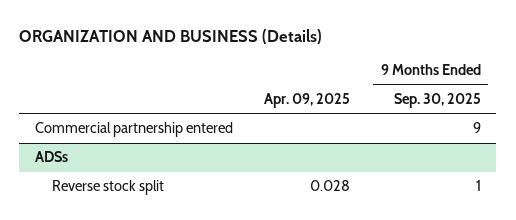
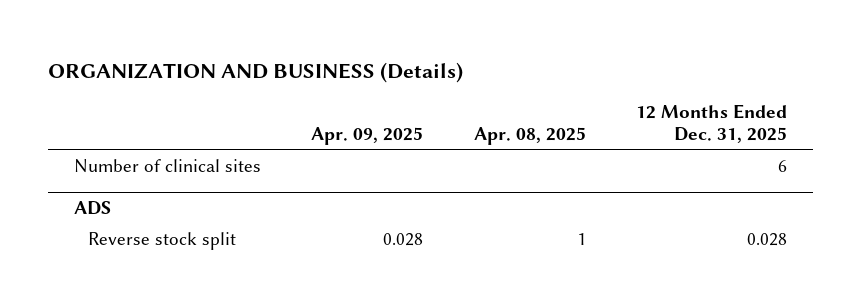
- | Apr. 09, 2025 | 9 Months Ended Sep. 30, 2025
+ | Apr. 09, 2025 | Apr. 08, 2025 | 12 Months Ended Dec. 31, 2025
- Commercial partnership entered | | 9
- ADSs
+ Number of clinical sites | | | 6
+ ADS

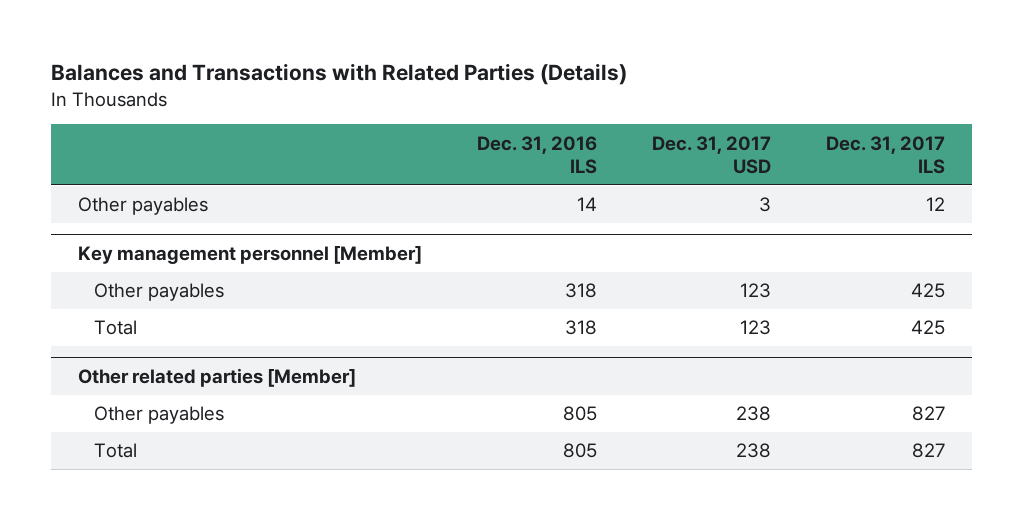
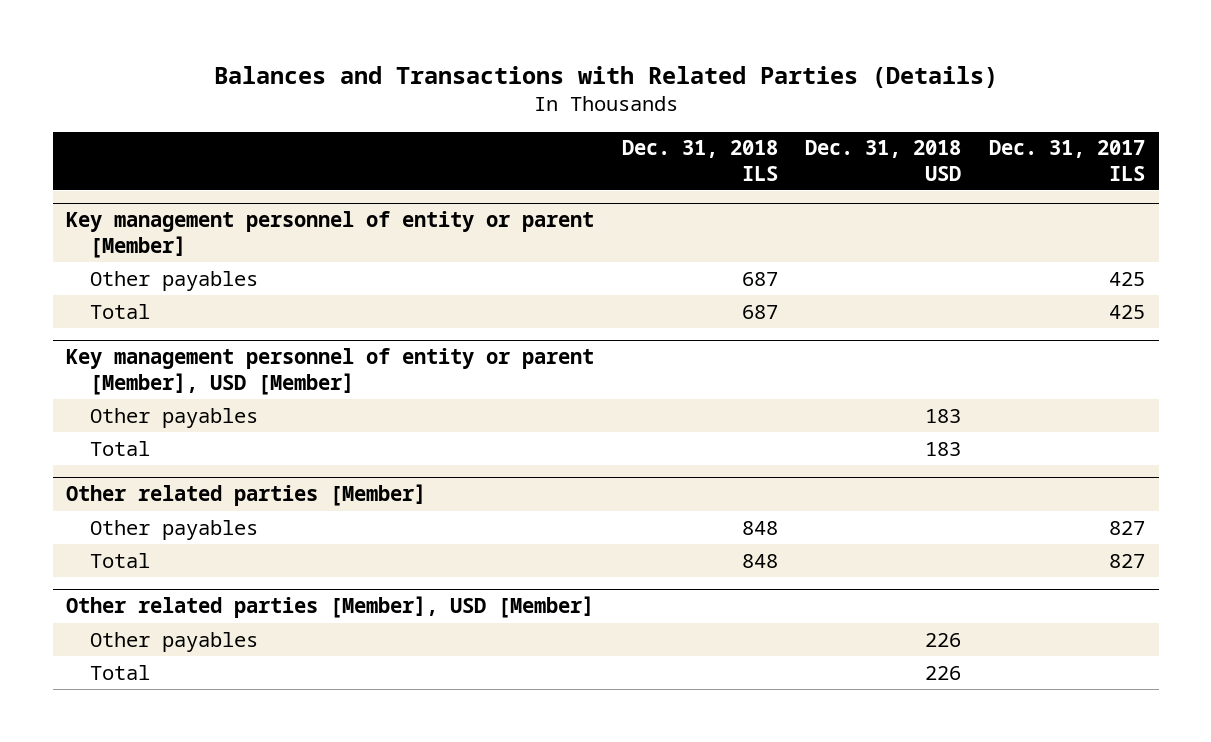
- | Dec. 31, 2016 ILS | Dec. 31, 2017 USD | Dec. 31, 2017 ILS
+ | Dec. 31, 2018 ILS | Dec. 31, 2018 USD | Dec. 31, 2017 ILS
- Other payables | 14 | 3 | 12
- Key management personnel [Member]
+ Key management personnel of entity or parent [Member]
+ Key management personnel of entity or parent [Member], USD [Member]
+ Other payables | | 183 |
+ Total | | 183 |
+ Other related parties [Member], USD [Member]
+ Other payables | | 226 |
+ Total | | 226 |

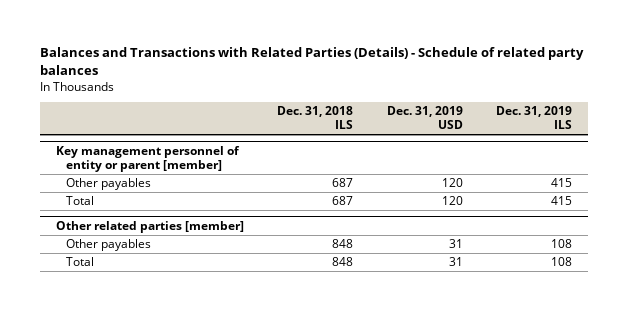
- Balances and Transactions with Related Parties (Details)
+ Balances and Transactions with Related Parties (Details) - Schedule of related party balances
- | Dec. 31, 2018 ILS | Dec. 31, 2018 USD | Dec. 31, 2017 ILS
+ | Dec. 31, 2018 ILS | Dec. 31, 2019 USD | Dec. 31, 2019 ILS
- Key management personnel of entity or parent [Member]
+ Key management personnel of entity or parent [member]
- Key management personnel of entity or parent [Member], USD [Member]
- Other payables | | 183 |
- Total | | 183 |
- Other related parties [Member]
+ Other related parties [member]
- Other related parties [Member], USD [Member]
- Other payables | | 226 |
- Total | | 226 |

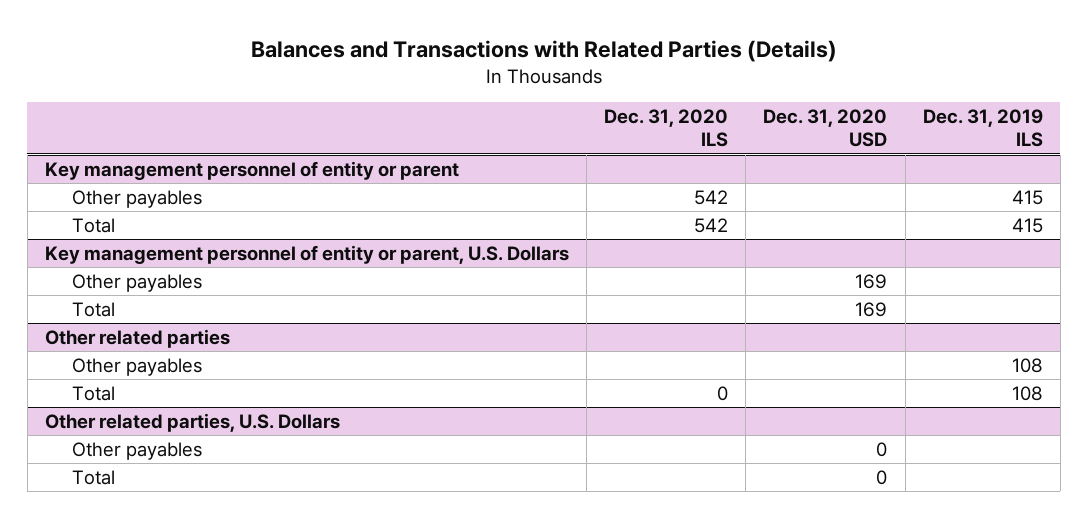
- Balances and Transactions with Related Parties (Details) - Schedule of related party balances
+ Balances and Transactions with Related Parties (Details)
- | Dec. 31, 2018 ILS | Dec. 31, 2019 USD | Dec. 31, 2019 ILS
+ | Dec. 31, 2020 ILS | Dec. 31, 2020 USD | Dec. 31, 2019 ILS
- Key management personnel of entity or parent [member]
+ Key management personnel of entity or parent
- Other related parties [member]
+ Key management personnel of entity or parent, U.S. Dollars
+ Other payables | | 169 |
+ Total | | 169 |
+ Other related parties
+ Other related parties, U.S. Dollars
+ Other payables | | 0 |
+ Total | | 0 |

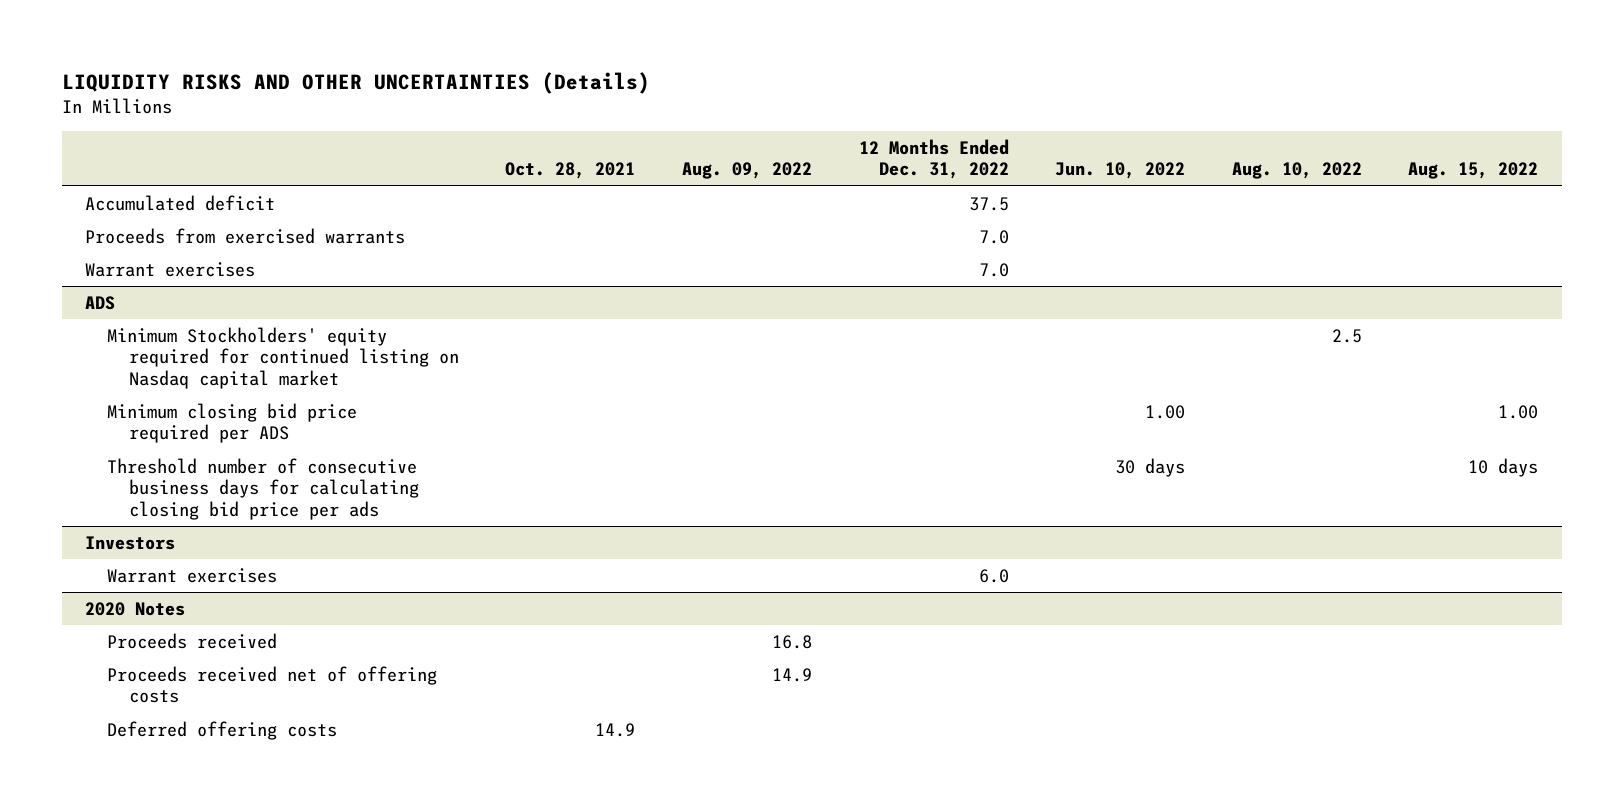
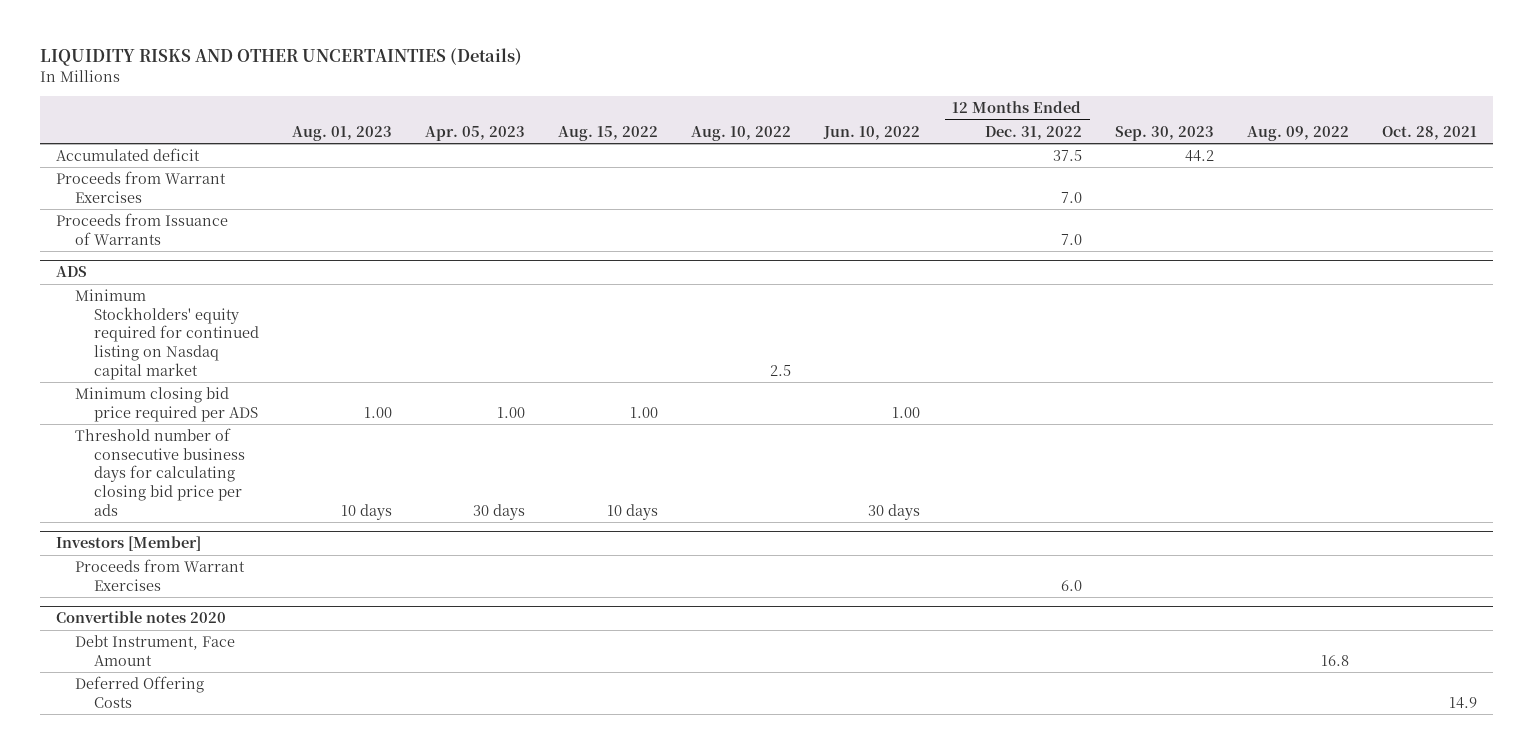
- | Oct. 28, 2021 | Aug. 09, 2022 | 12 Months Ended Dec. 31, 2022 | Jun. 10, 2022 | Aug. 10, 2022 | Aug. 15, 2022
+ | Aug. 01, 2023 | Apr. 05, 2023 | Aug. 15, 2022 | Aug. 10, 2022 | Jun. 10, 2022 | 12 Months Ended Dec. 31, 2022 | Sep. 30, 2023 | Aug. 09, 2022 | Oct. 28, 2021
- Proceeds from exercised warrants | | | 7.0 | | |
- Warrant exercises | | | 7.0 | | |
+ Proceeds from Warrant Exercises | | | | | | 7.0 | | |
+ Proceeds from Issuance of Warrants | | | | | | 7.0 | | |
- Investors
- Warrant exercises | | | 6.0 | | |
- 2020 Notes
- Proceeds received | | 16.8 | | | |
- Proceeds received net of offering costs | | 14.9 | | | |
- Deferred offering costs | 14.9 | | | | |
+ Investors [Member]
+ Proceeds from Warrant Exercises | | | | | | 6.0 | | |
+ Convertible notes 2020
+ Debt Instrument, Face Amount | | | | | | | | 16.8 |
+ Deferred Offering Costs | | | | | | | | | 14.9

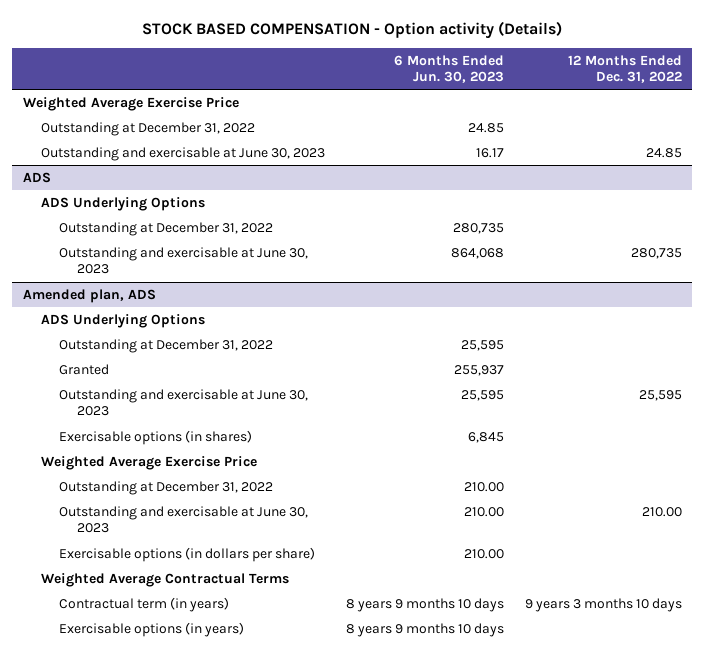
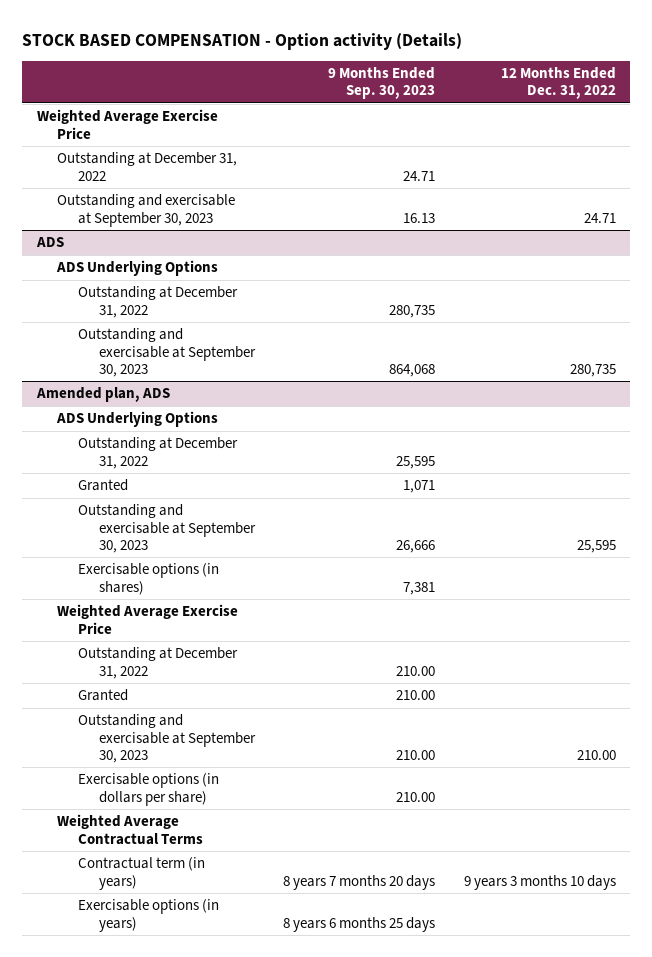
- | 6 Months Ended Jun. 30, 2023 | 12 Months Ended Dec. 31, 2022
+ | 9 Months Ended Sep. 30, 2023 | 12 Months Ended Dec. 31, 2022
- Outstanding and exercisable at June 30, 2023 | 16.17 | 24.85
+ Outstanding and exercisable at September 30, 2023 | 16.13 | 24.71
@ ADS
- Outstanding and exercisable at June 30, 2023 | 864,068 | 280,735
+ Outstanding and exercisable at September 30, 2023 | 864,068 | 280,735
@ Amended plan, ADS
- Outstanding and exercisable at June 30, 2023 | 25,595 | 25,595
+ Outstanding and exercisable at September 30, 2023 | 26,666 | 25,595
- Outstanding and exercisable at June 30, 2023 | 210.00 | 210.00
+ Granted | 210.00 |
+ Outstanding and exercisable at September 30, 2023 | 210.00 | 210.00

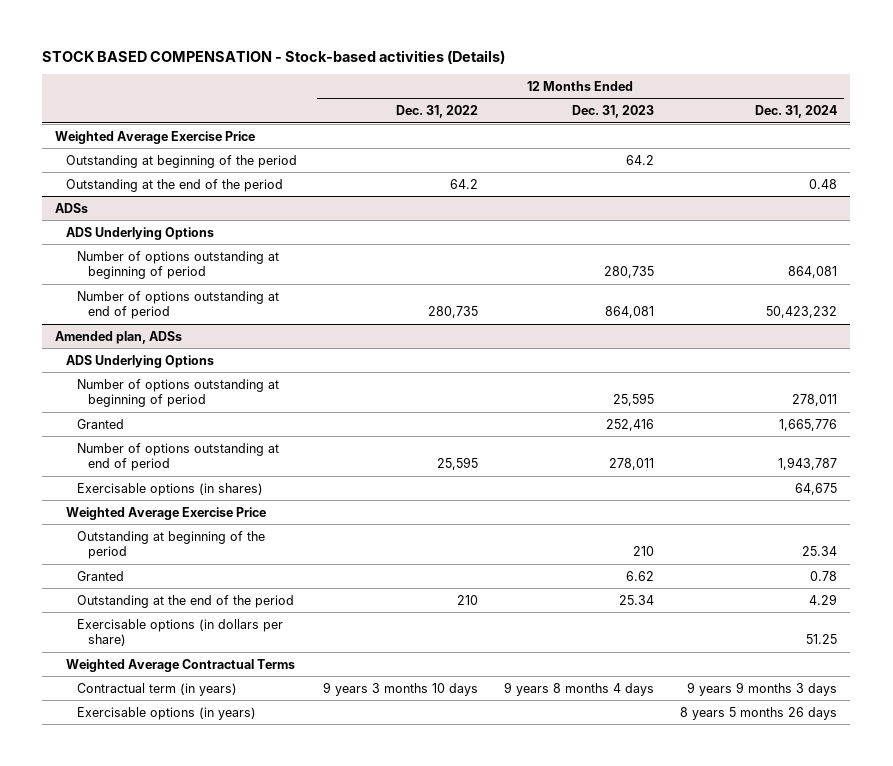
- STOCK BASED COMPENSATION - Option activity (Details)
+ STOCK BASED COMPENSATION - Stock-based activities (Details)
- | 9 Months Ended Sep. 30, 2023 | 12 Months Ended Dec. 31, 2022
+ | 12 Months Ended Dec. 31, 2022 | 12 Months Ended Dec. 31, 2023 | 12 Months Ended Dec. 31, 2024
- Outstanding at December 31, 2022 | 24.71 |
- Outstanding and exercisable at September 30, 2023 | 16.13 | 24.71
- ADS
+ Outstanding at beginning of the period | | 64.2 |
+ Outstanding at the end of the period | 64.2 | | 0.48
+ ADSs
- Outstanding at December 31, 2022 | 280,735 |
- Outstanding and exercisable at September 30, 2023 | 864,068 | 280,735
- Amended plan, ADS
+ Number of options outstanding at beginning of period | | 280,735 | 864,081
+ Number of options outstanding at end of period | 280,735 | 864,081 | 50,423,232
+ Amended plan, ADSs
- Outstanding at December 31, 2022 | 25,595 |
+ Number of options outstanding at beginning of period | | 25,595 | 278,011
- Outstanding and exercisable at September 30, 2023 | 26,666 | 25,595
+ Number of options outstanding at end of period | 25,595 | 278,011 | 1,943,787
- Outstanding at December 31, 2022 | 210.00 |
+ Outstanding at beginning of the period | | 210 | 25.34
- Outstanding and exercisable at September 30, 2023 | 210.00 | 210.00
+ Outstanding at the end of the period | 210 | 25.34 | 4.29

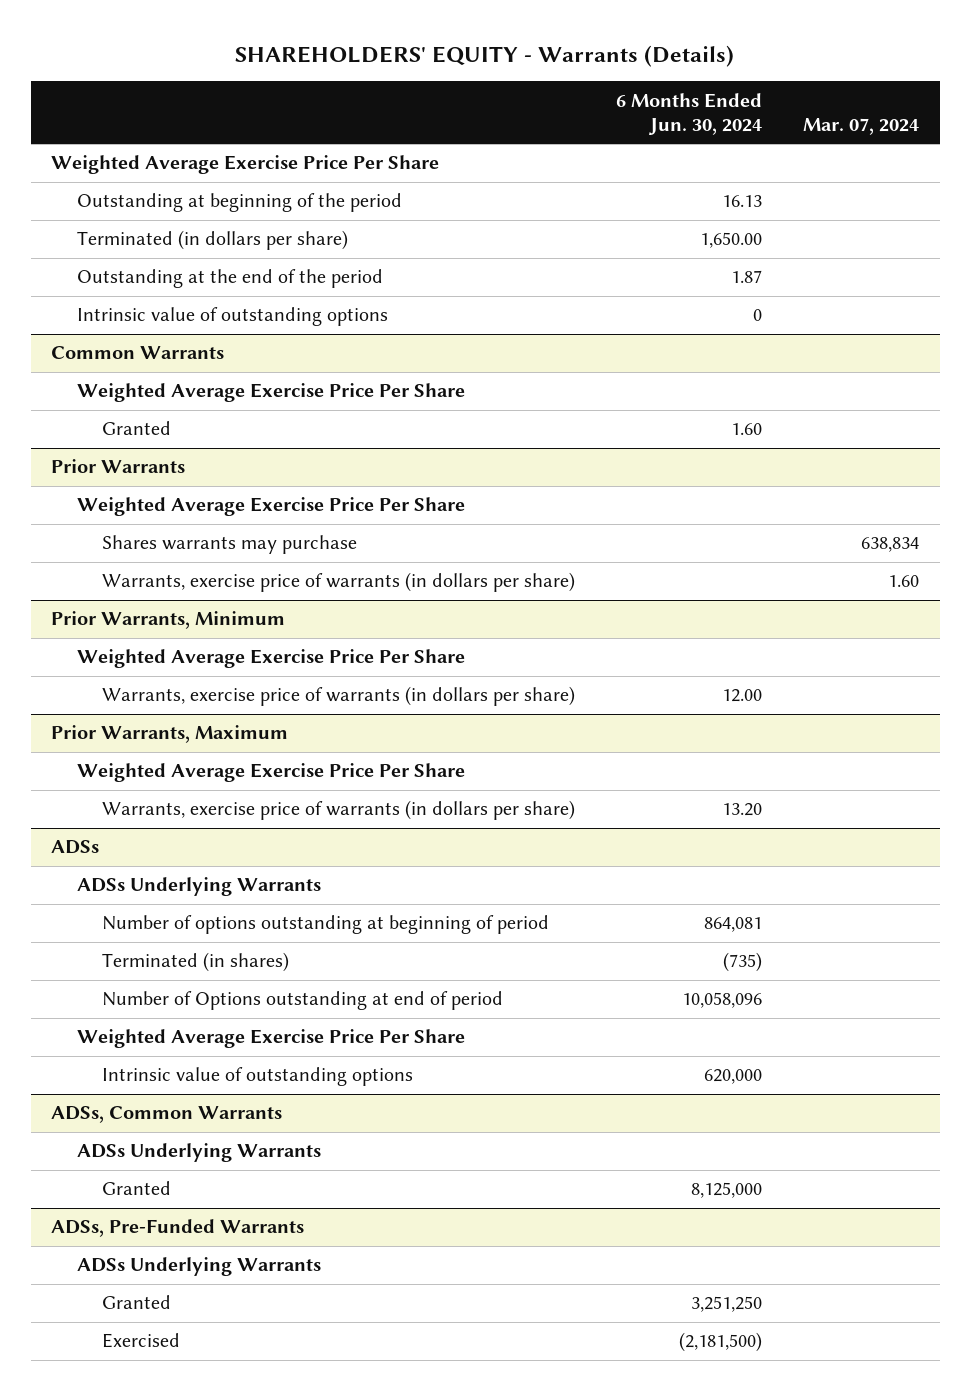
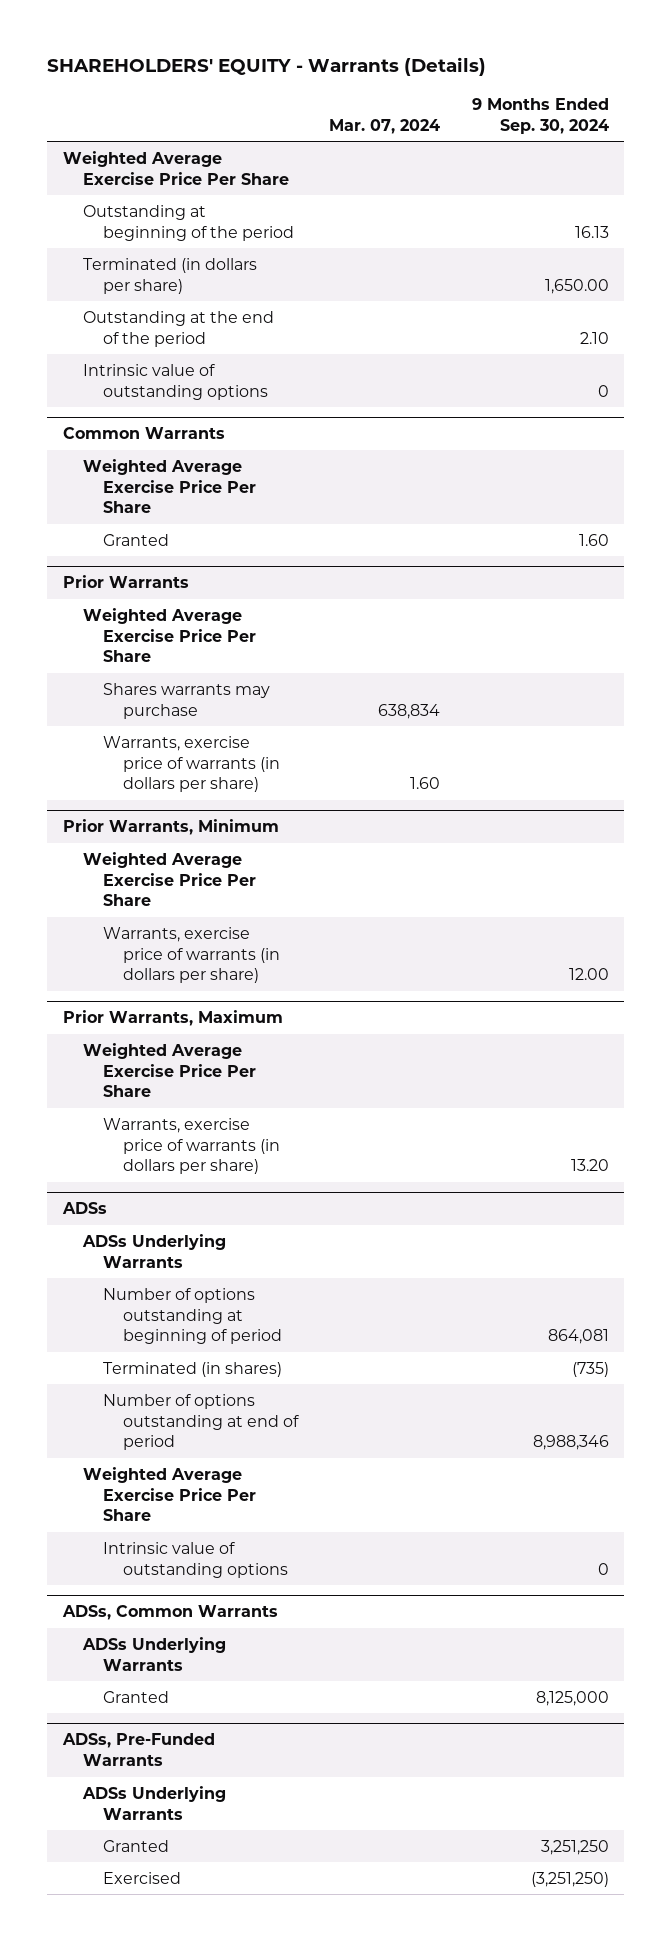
- | 6 Months Ended Jun. 30, 2024 | Mar. 07, 2024
+ | Mar. 07, 2024 | 9 Months Ended Sep. 30, 2024
@ ADSs
- Number of Options outstanding at end of period | 10,058,096 |
+ Number of options outstanding at end of period | | 8,988,346

